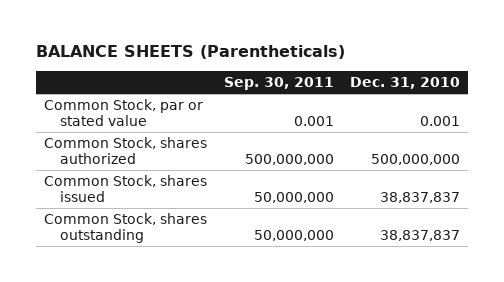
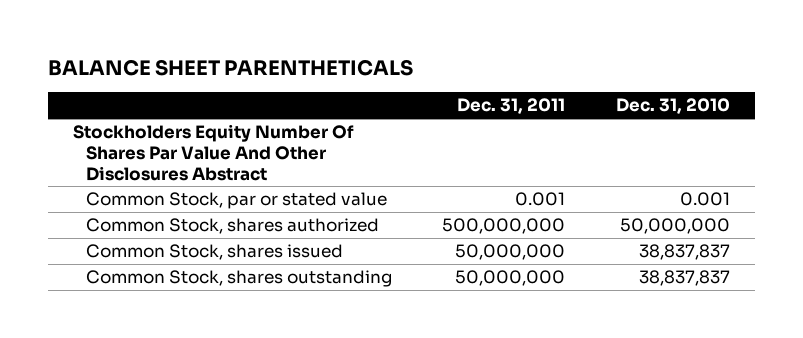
- BALANCE SHEETS (Parentheticals)
+ BALANCE SHEET PARENTHETICALS
- | Sep. 30, 2011 | Dec. 31, 2010
+ | Dec. 31, 2011 | Dec. 31, 2010
+ Stockholders Equity Number Of Shares Par Value And Other Disclosures Abstract
- Common Stock, shares authorized | 500,000,000 | 500,000,000
+ Common Stock, shares authorized | 500,000,000 | 50,000,000

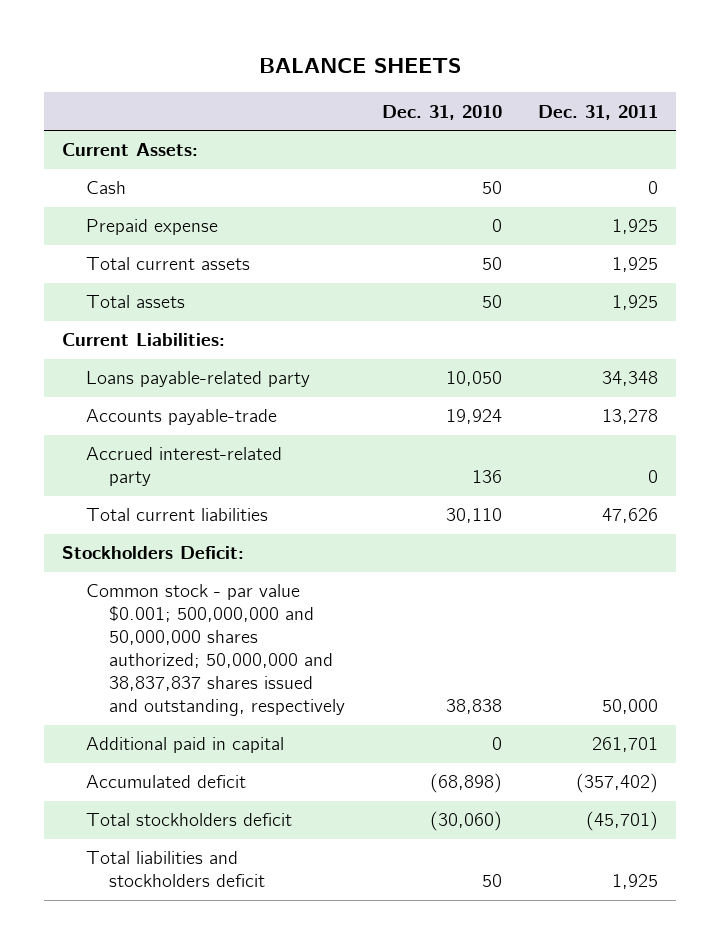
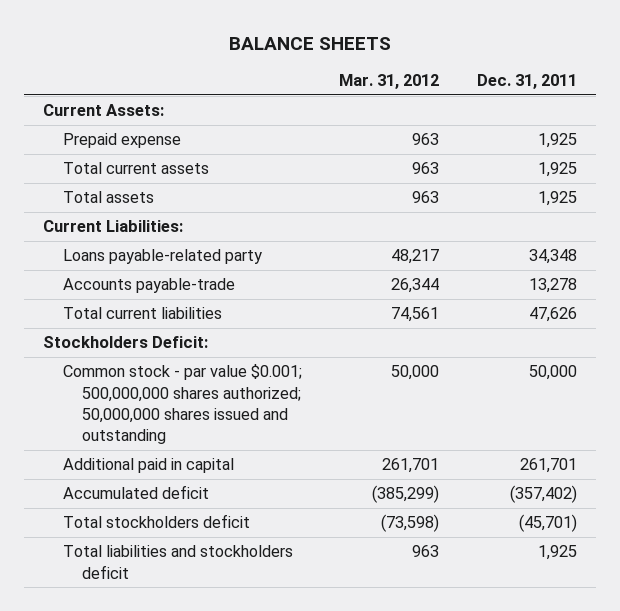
- | Dec. 31, 2010 | Dec. 31, 2011
+ | Mar. 31, 2012 | Dec. 31, 2011
- Cash | 50 | 0
- Accrued interest-related party | 136 | 0
- Common stock - par value $0.001; 500,000,000 and 50,000,000 shares authorized; 50,000,000 and 38,837,837 shares issued and outstanding, respectively | 38,838 | 50,000
+ Common stock - par value $0.001; 500,000,000 shares authorized; 50,000,000 shares issued and outstanding | 50,000 | 50,000

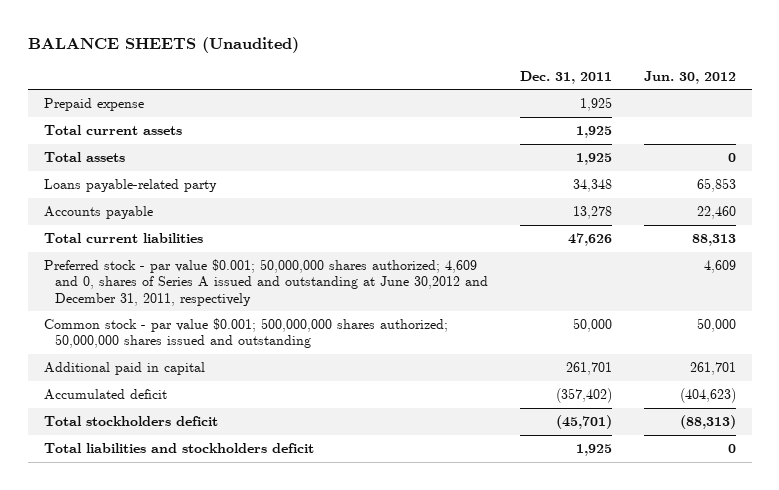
- BALANCE SHEETS
+ BALANCE SHEETS (Unaudited)
- | Mar. 31, 2012 | Dec. 31, 2011
+ | Dec. 31, 2011 | Jun. 30, 2012
- Current Assets:
- Current Liabilities:
- Accounts payable-trade | 26,344 | 13,278
+ Accounts payable | 13,278 | 22,460
- Stockholders Deficit:
+ Preferred stock - par value $0.001; 50,000,000 shares authorized; 4,609 and 0, shares of Series A issued and outstanding at June 30,2012 and December 31, 2011, respectively | | 4,609

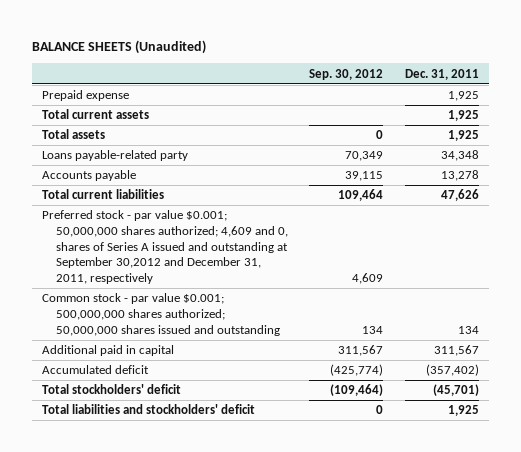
- | Dec. 31, 2011 | Jun. 30, 2012
+ | Sep. 30, 2012 | Dec. 31, 2011
- Preferred stock - par value $0.001; 50,000,000 shares authorized; 4,609 and 0, shares of Series A issued and outstanding at June 30,2012 and December 31, 2011, respectively | | 4,609
- Common stock - par value $0.001; 500,000,000 shares authorized; 50,000,000 shares issued and outstanding | 50,000 | 50,000
- Additional paid in capital | 261,701 | 261,701
+ Preferred stock - par value $0.001; 50,000,000 shares authorized; 4,609 and 0, shares of Series A issued and outstanding at September 30,2012 and December 31, 2011, respectively | 4,609 |
+ Common stock - par value $0.001; 500,000,000 shares authorized; 50,000,000 shares issued and outstanding | 134 | 134
+ Additional paid in capital | 311,567 | 311,567
- Total stockholders deficit | (45,701) | (88,313)
- Total liabilities and stockholders deficit | 1,925 | 0
+ Total stockholders' deficit | (109,464) | (45,701)
+ Total liabilities and stockholders' deficit | 0 | 1,925

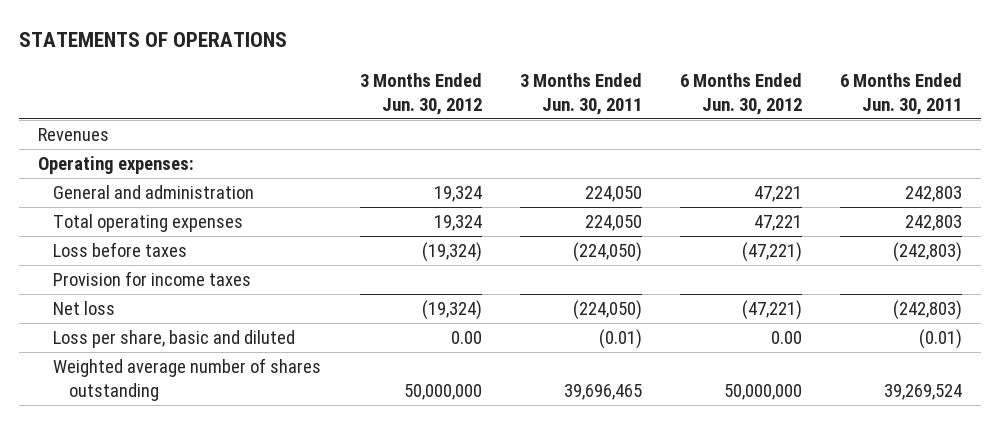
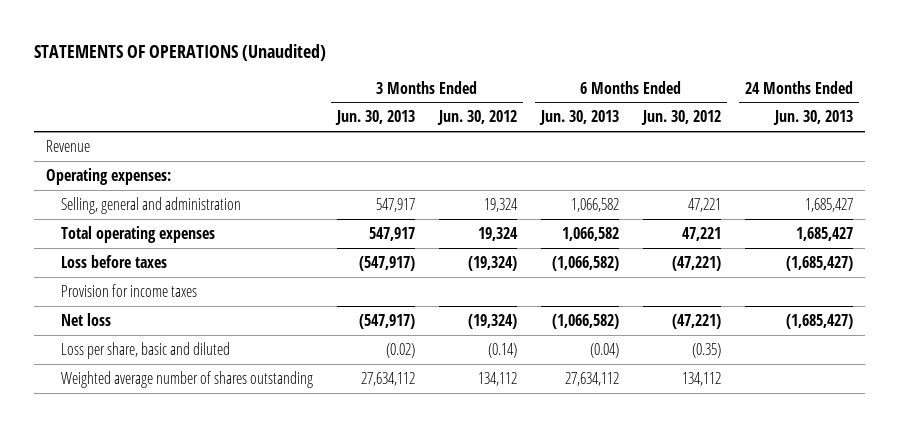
- STATEMENTS OF OPERATIONS
+ STATEMENTS OF OPERATIONS (Unaudited)
- | 3 Months Ended Jun. 30, 2012 | 3 Months Ended Jun. 30, 2011 | 6 Months Ended Jun. 30, 2012 | 6 Months Ended Jun. 30, 2011
+ | 3 Months Ended Jun. 30, 2013 | 3 Months Ended Jun. 30, 2012 | 6 Months Ended Jun. 30, 2013 | 6 Months Ended Jun. 30, 2012 | 24 Months Ended Jun. 30, 2013
- Revenues
+ Revenue
- General and administration | 19,324 | 224,050 | 47,221 | 242,803
+ Selling, general and administration | 547,917 | 19,324 | 1,066,582 | 47,221 | 1,685,427
- Loss per share, basic and diluted | 0.00 | (0.01) | 0.00 | (0.01)
- Weighted average number of shares outstanding | 50,000,000 | 39,696,465 | 50,000,000 | 39,269,524
+ Loss per share, basic and diluted | (0.02) | (0.14) | (0.04) | (0.35) |
+ Weighted average number of shares outstanding | 27,634,112 | 134,112 | 27,634,112 | 134,112 |

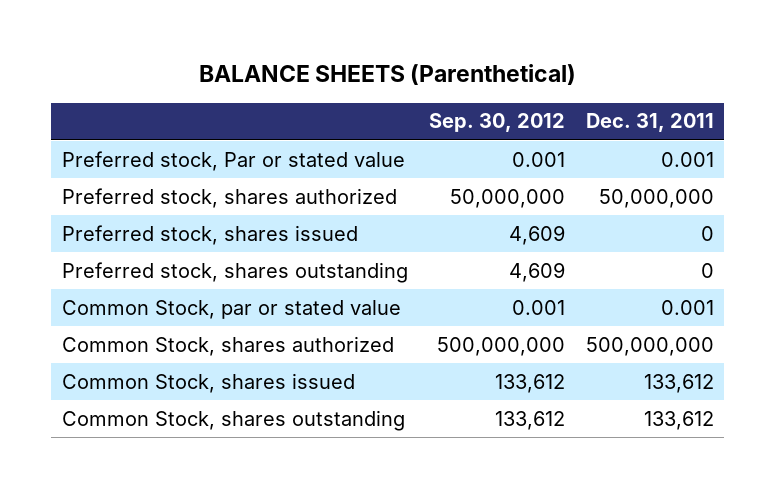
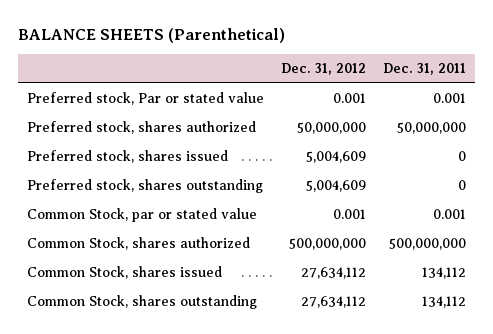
- | Sep. 30, 2012 | Dec. 31, 2011
+ | Dec. 31, 2012 | Dec. 31, 2011
- Common Stock, shares issued | 133,612 | 133,612
- Common Stock, shares outstanding | 133,612 | 133,612
+ Common Stock, shares issued | 27,634,112 | 134,112
+ Common Stock, shares outstanding | 27,634,112 | 134,112

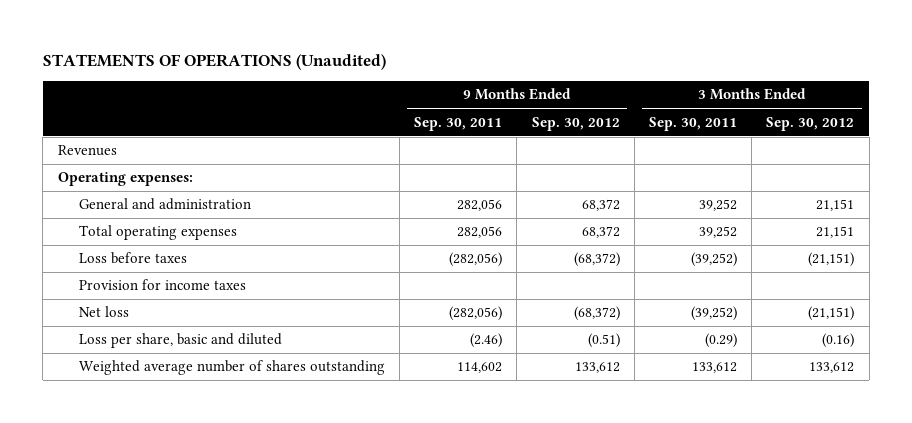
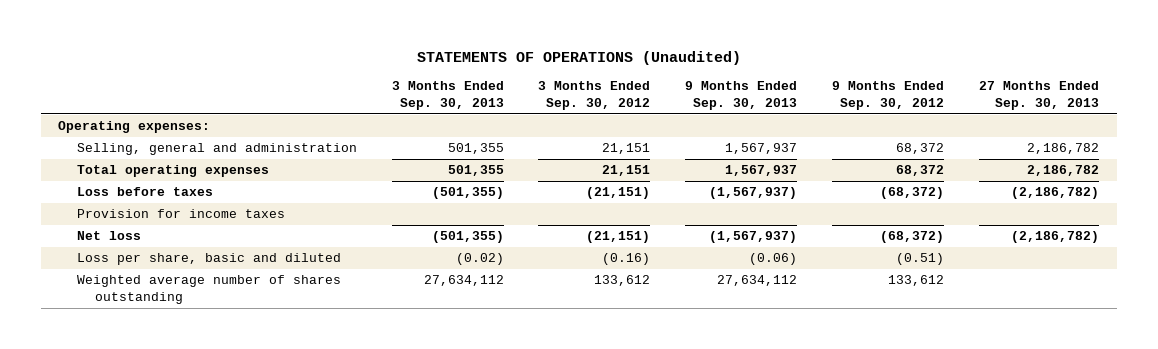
- | 9 Months Ended Sep. 30, 2011 | 9 Months Ended Sep. 30, 2012 | 3 Months Ended Sep. 30, 2011 | 3 Months Ended Sep. 30, 2012
+ | 3 Months Ended Sep. 30, 2013 | 3 Months Ended Sep. 30, 2012 | 9 Months Ended Sep. 30, 2013 | 9 Months Ended Sep. 30, 2012 | 27 Months Ended Sep. 30, 2013
- Revenues
- General and administration | 282,056 | 68,372 | 39,252 | 21,151
+ Selling, general and administration | 501,355 | 21,151 | 1,567,937 | 68,372 | 2,186,782

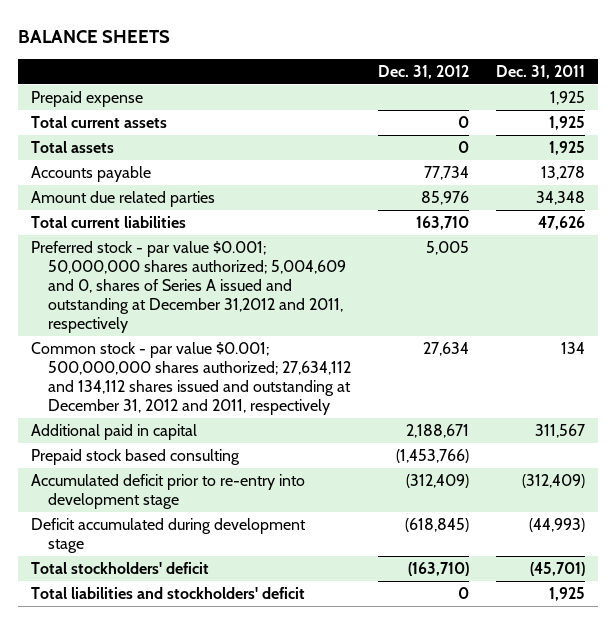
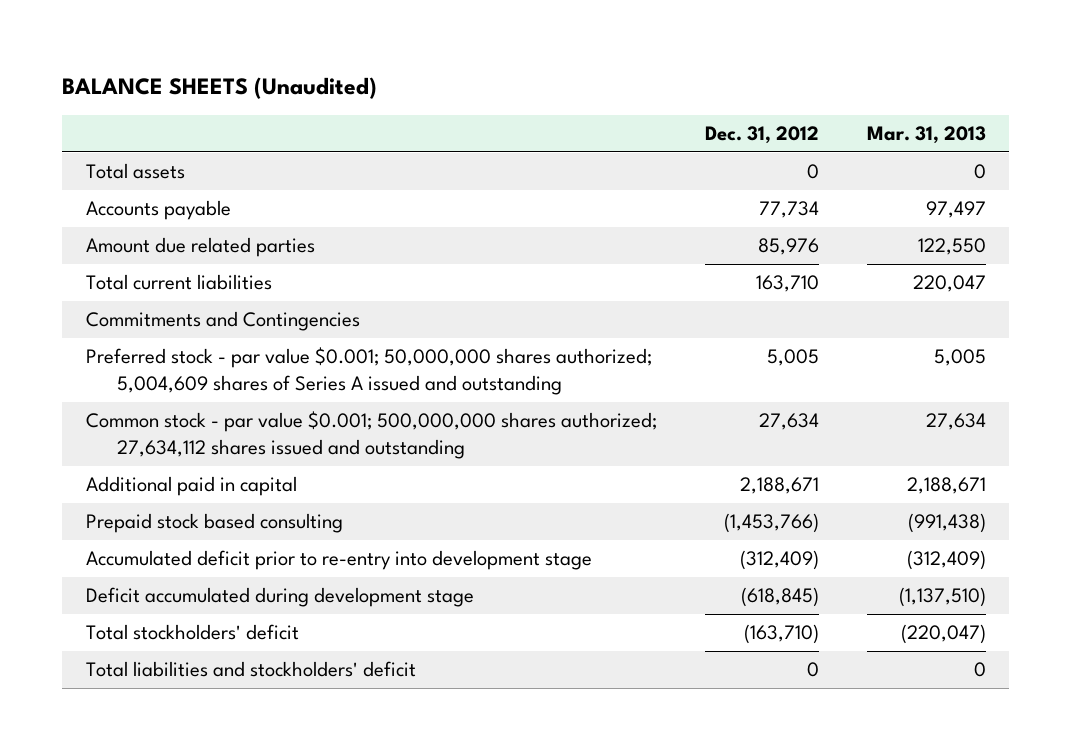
- BALANCE SHEETS
+ BALANCE SHEETS (Unaudited)
- | Dec. 31, 2012 | Dec. 31, 2011
+ | Dec. 31, 2012 | Mar. 31, 2013
- Prepaid expense | | 1,925
- Total current assets | 0 | 1,925
- Preferred stock - par value $0.001; 50,000,000 shares authorized; 5,004,609 and 0, shares of Series A issued and outstanding at December 31,2012 and 2011, respectively | 5,005 |
- Common stock - par value $0.001; 500,000,000 shares authorized; 27,634,112 and 134,112 shares issued and outstanding at December 31, 2012 and 2011, respectively | 27,634 | 134
+ Commitments and Contingencies
+ Preferred stock - par value $0.001; 50,000,000 shares authorized; 5,004,609 shares of Series A issued and outstanding | 5,005 | 5,005
+ Common stock - par value $0.001; 500,000,000 shares authorized; 27,634,112 shares issued and outstanding | 27,634 | 27,634

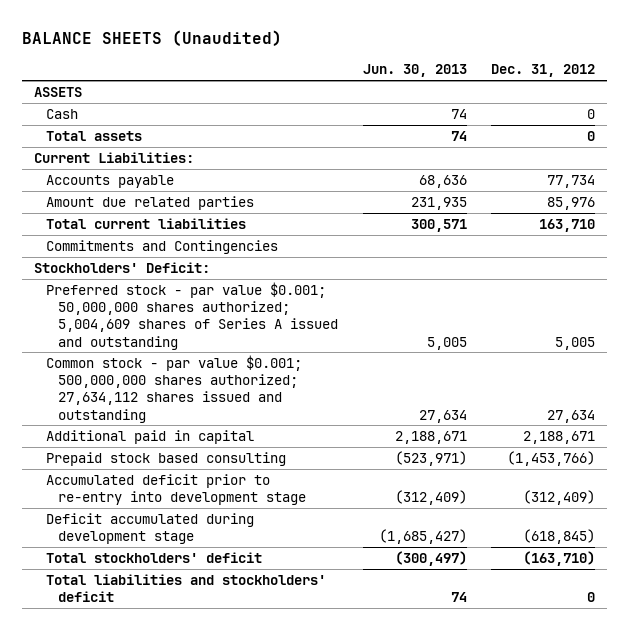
- | Dec. 31, 2012 | Mar. 31, 2013
+ | Jun. 30, 2013 | Dec. 31, 2012
+ ASSETS
+ Cash | 74 | 0
+ Current Liabilities:
+ Stockholders' Deficit:

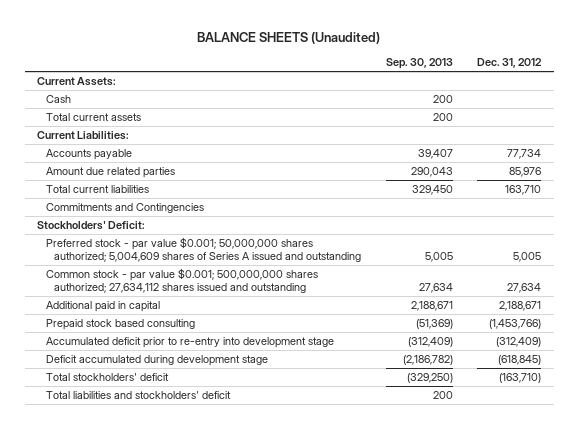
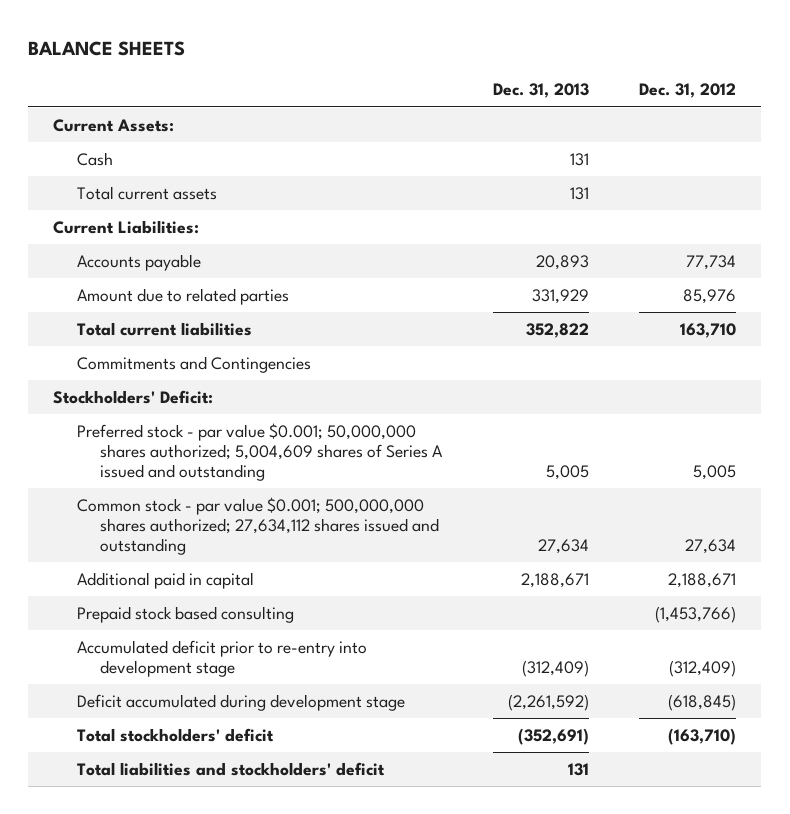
- BALANCE SHEETS (Unaudited)
+ BALANCE SHEETS
- | Sep. 30, 2013 | Dec. 31, 2012
+ | Dec. 31, 2013 | Dec. 31, 2012
- Amount due related parties | 290,043 | 85,976
+ Amount due to related parties | 331,929 | 85,976

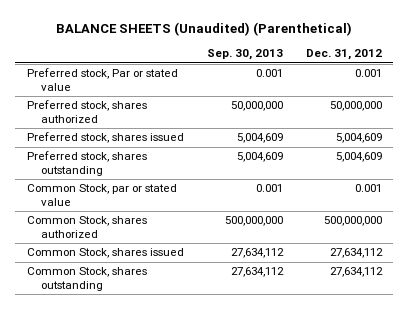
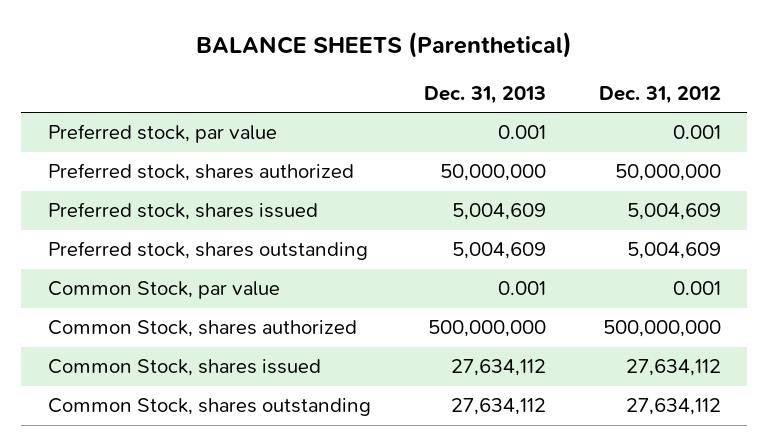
- BALANCE SHEETS (Unaudited) (Parenthetical)
+ BALANCE SHEETS (Parenthetical)
- | Sep. 30, 2013 | Dec. 31, 2012
+ | Dec. 31, 2013 | Dec. 31, 2012
- Preferred stock, Par or stated value | 0.001 | 0.001
+ Preferred stock, par value | 0.001 | 0.001
- Common Stock, par or stated value | 0.001 | 0.001
+ Common Stock, par value | 0.001 | 0.001

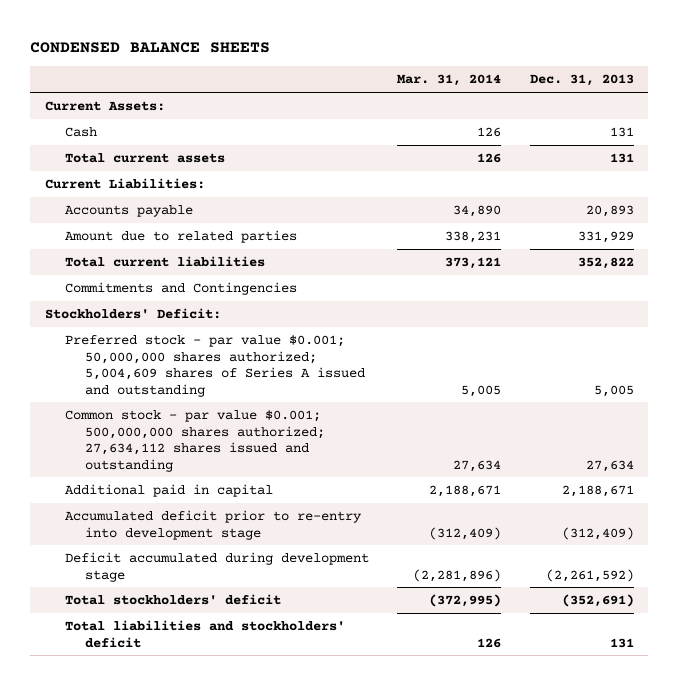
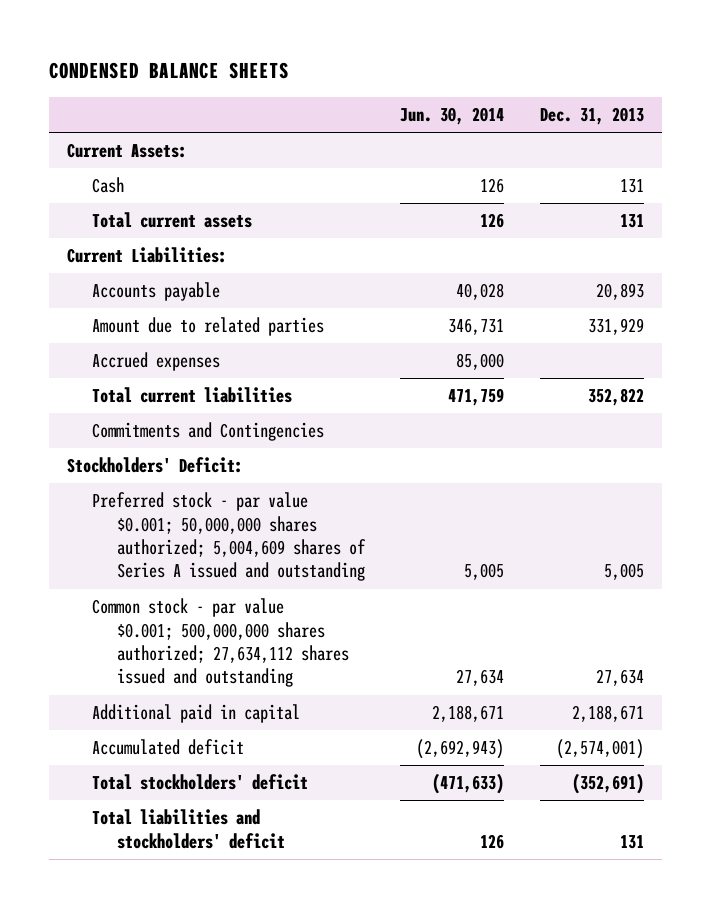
- | Mar. 31, 2014 | Dec. 31, 2013
+ | Jun. 30, 2014 | Dec. 31, 2013
+ Accrued expenses | 85,000 |
- Accumulated deficit prior to re-entry into development stage | (312,409) | (312,409)
- Deficit accumulated during development stage | (2,281,896) | (2,261,592)
+ Accumulated deficit | (2,692,943) | (2,574,001)

